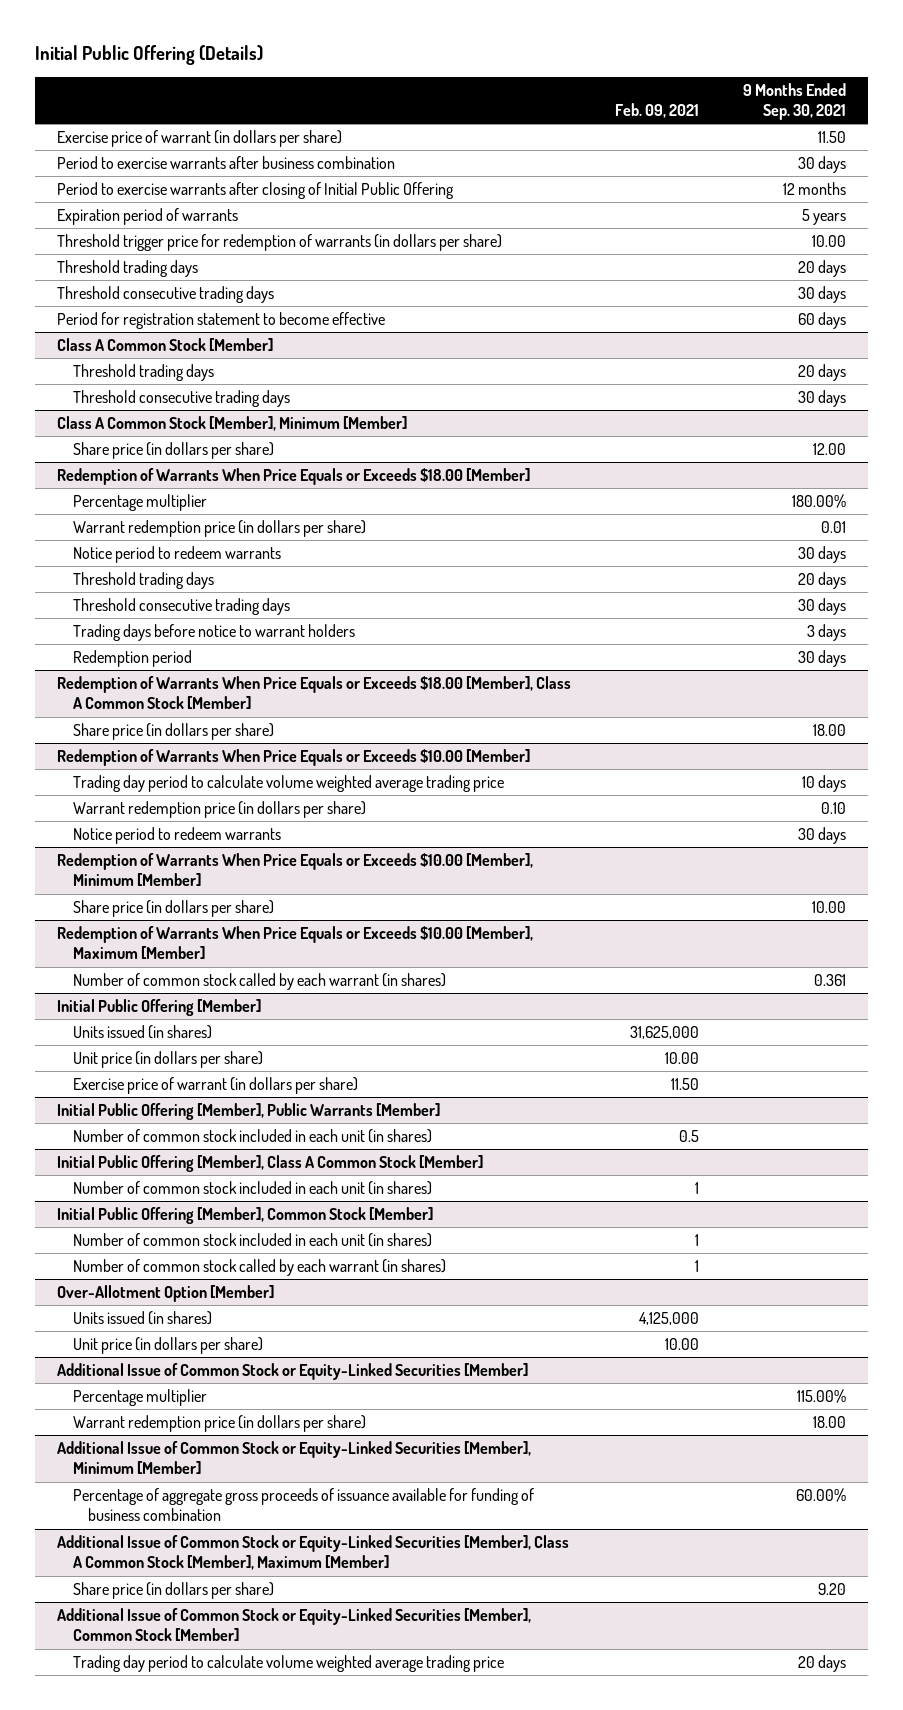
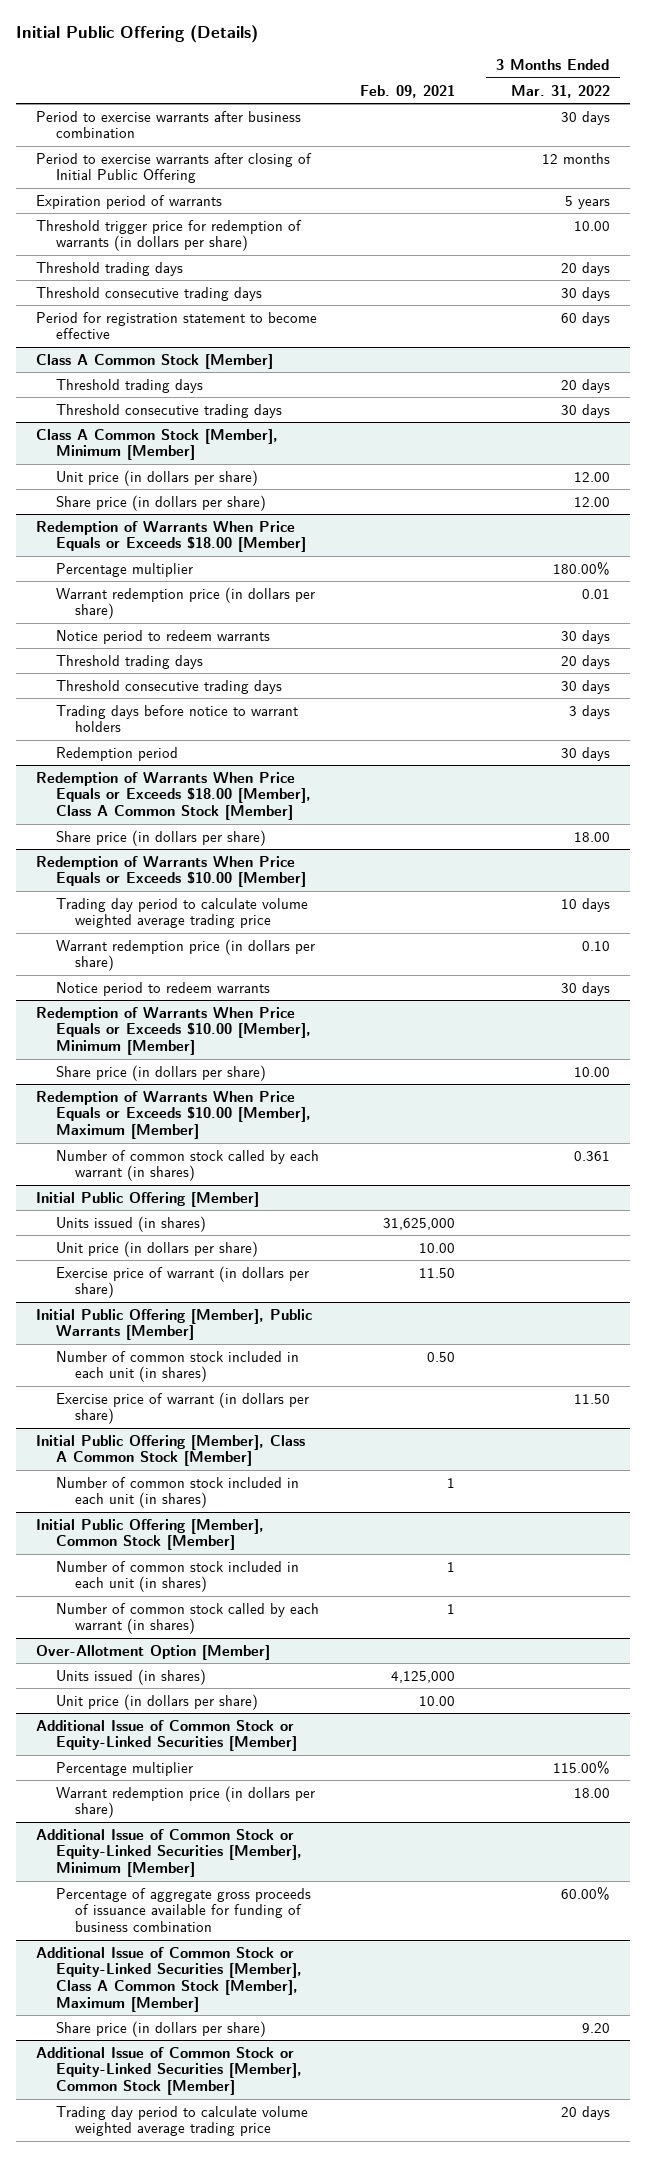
- | Feb. 09, 2021 | 9 Months Ended Sep. 30, 2021
+ | Feb. 09, 2021 | 3 Months Ended Mar. 31, 2022
- Exercise price of warrant (in dollars per share) | | 11.50
@ Class A Common Stock [Member], Minimum [Member]
+ Unit price (in dollars per share) | | 12.00
@ Initial Public Offering [Member], Public Warrants [Member]
- Number of common stock included in each unit (in shares) | 0.5 |
+ Number of common stock included in each unit (in shares) | 0.50 |
+ Exercise price of warrant (in dollars per share) | | 11.50

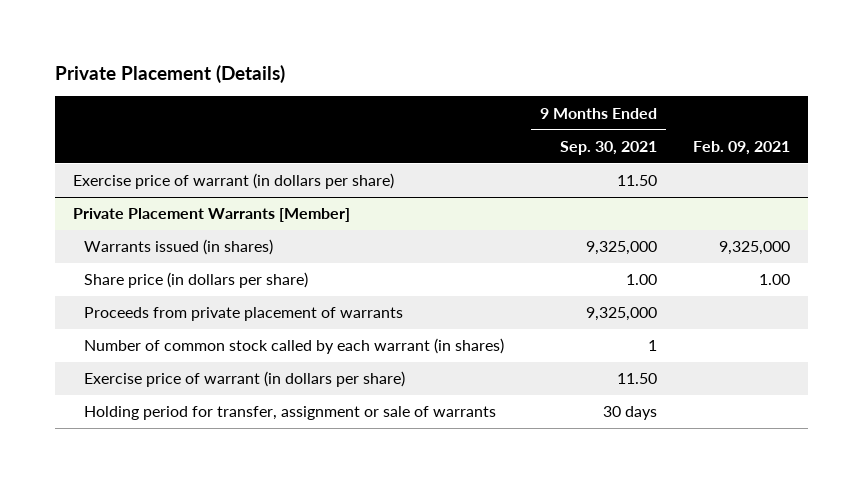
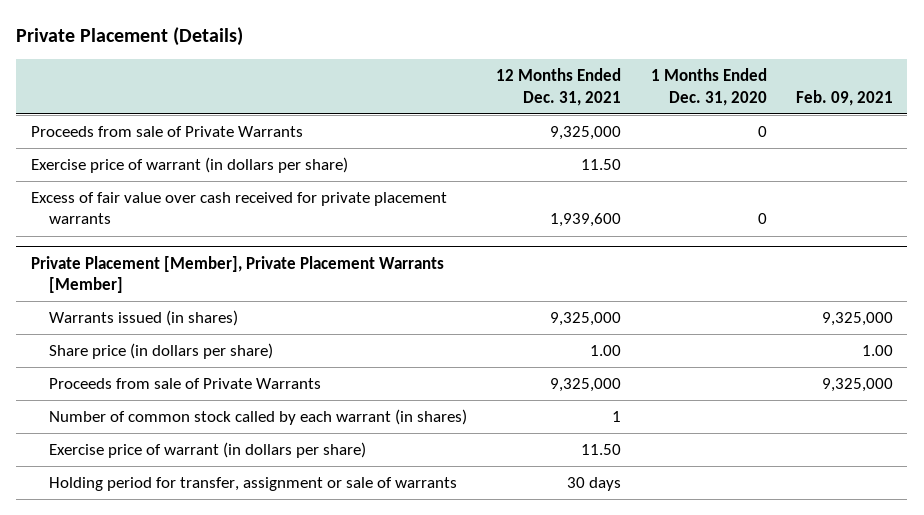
- | 9 Months Ended Sep. 30, 2021 | Feb. 09, 2021
+ | 12 Months Ended Dec. 31, 2021 | 1 Months Ended Dec. 31, 2020 | Feb. 09, 2021
+ Proceeds from sale of Private Warrants | 9,325,000 | 0 |
- Private Placement Warrants [Member]
+ Excess of fair value over cash received for private placement warrants | 1,939,600 | 0 |
+ Private Placement [Member], Private Placement Warrants [Member]
- Proceeds from private placement of warrants | 9,325,000 |
+ Proceeds from sale of Private Warrants | 9,325,000 | | 9,325,000

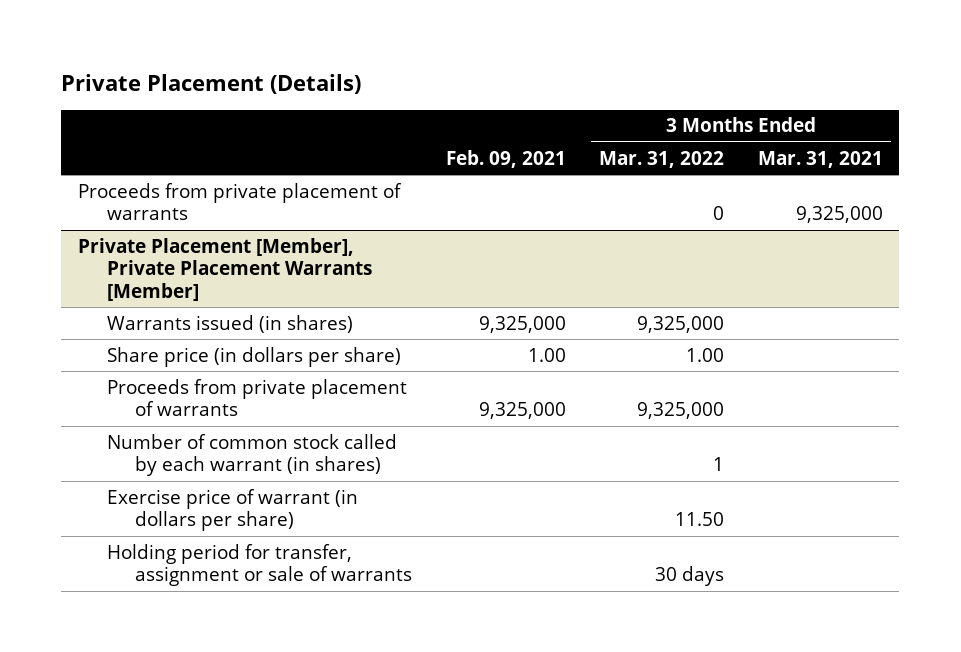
- | 12 Months Ended Dec. 31, 2021 | 1 Months Ended Dec. 31, 2020 | Feb. 09, 2021
+ | Feb. 09, 2021 | 3 Months Ended Mar. 31, 2022 | 3 Months Ended Mar. 31, 2021
- Proceeds from sale of Private Warrants | 9,325,000 | 0 |
- Exercise price of warrant (in dollars per share) | 11.50 | |
- Excess of fair value over cash received for private placement warrants | 1,939,600 | 0 |
+ Proceeds from private placement of warrants | | 0 | 9,325,000
@ Private Placement [Member], Private Placement Warrants [Member]
- Proceeds from sale of Private Warrants | 9,325,000 | | 9,325,000
+ Proceeds from private placement of warrants | 9,325,000 | 9,325,000 |

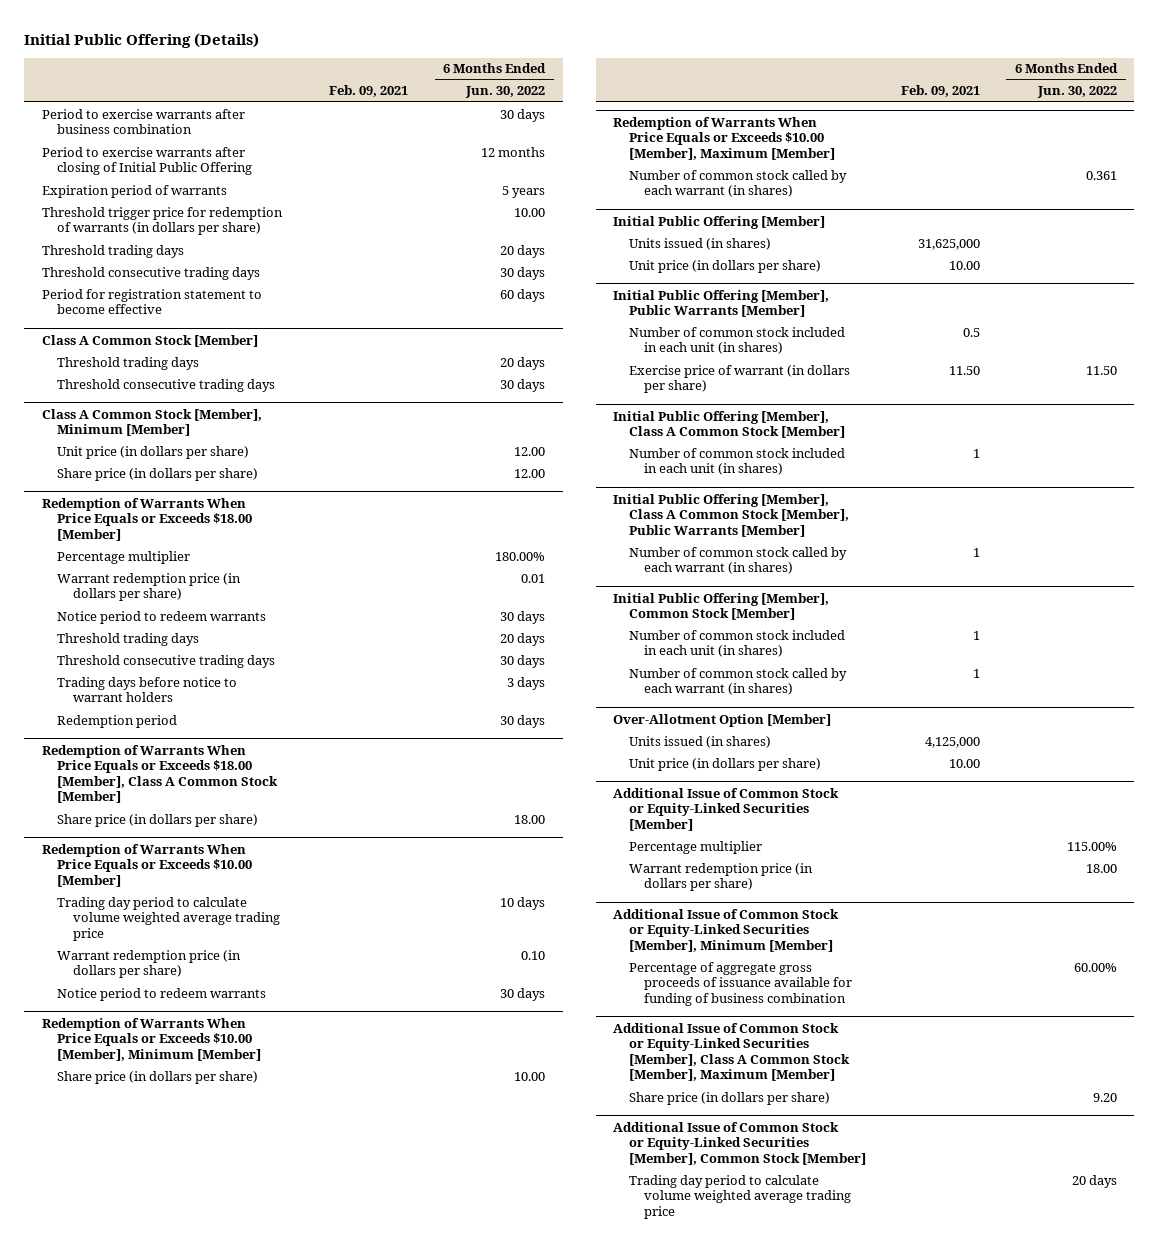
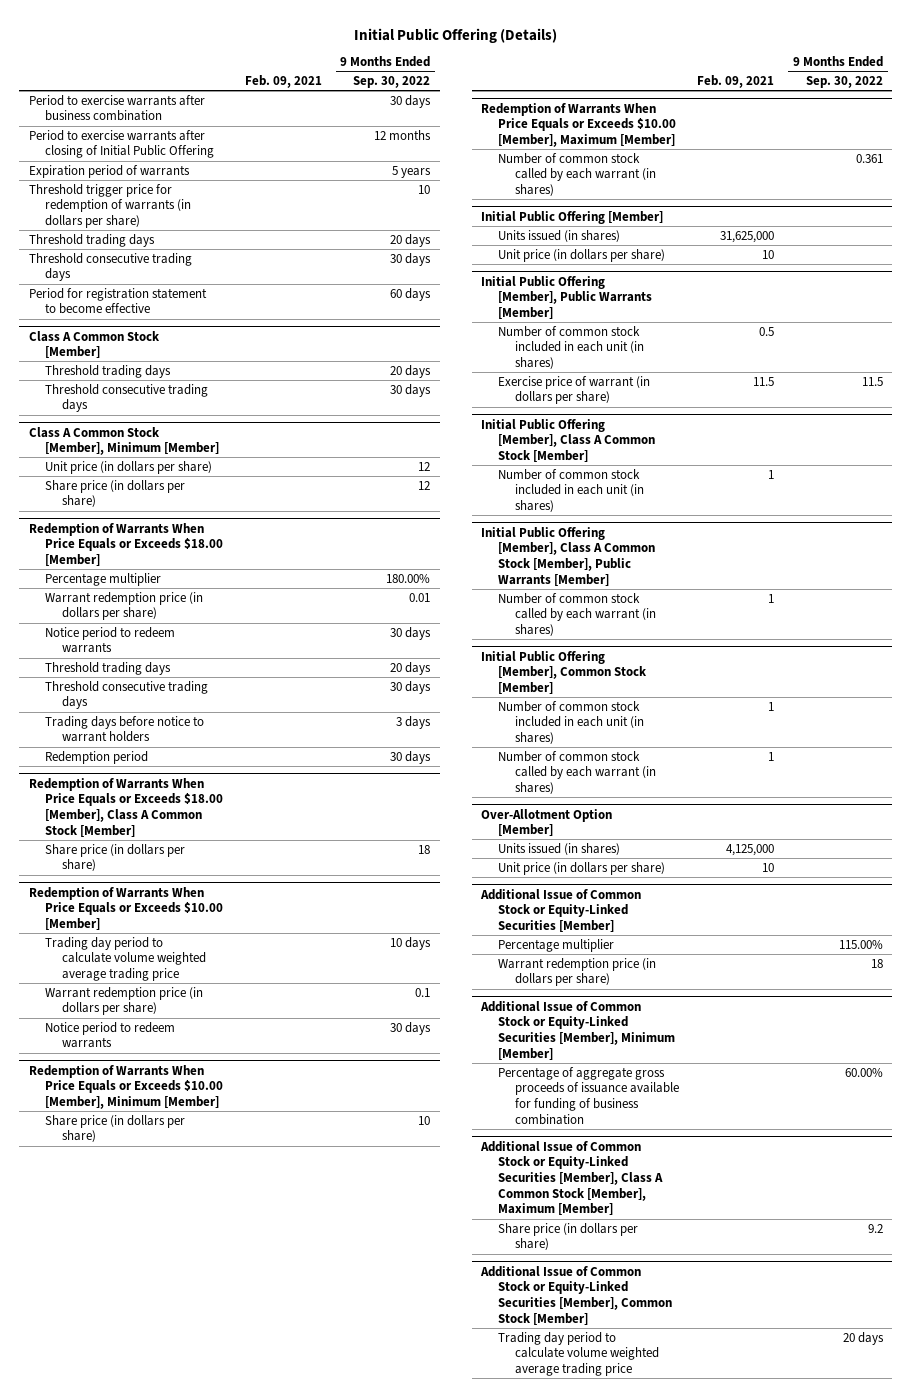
- | Feb. 09, 2021 | 6 Months Ended Jun. 30, 2022
+ | Feb. 09, 2021 | 9 Months Ended Sep. 30, 2022
@ Initial Public Offering [Member]
- Unit price (in dollars per share) | 10.00 |
+ Unit price (in dollars per share) | 10 |
@ Initial Public Offering [Member], Public Warrants [Member]
- Exercise price of warrant (in dollars per share) | 11.50 | 11.50
+ Exercise price of warrant (in dollars per share) | 11.5 | 11.5
@ Over-Allotment Option [Member]
- Unit price (in dollars per share) | 10.00 |
+ Unit price (in dollars per share) | 10 |

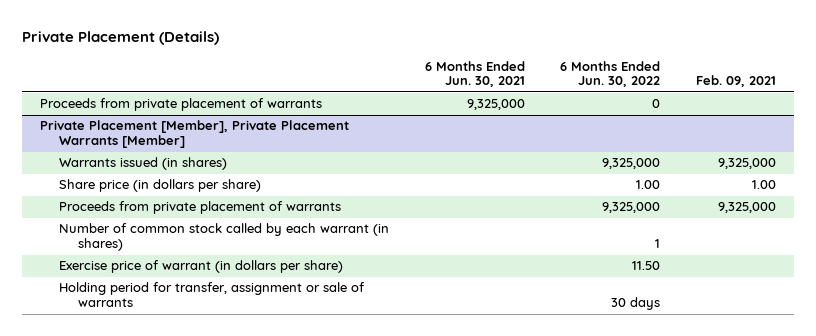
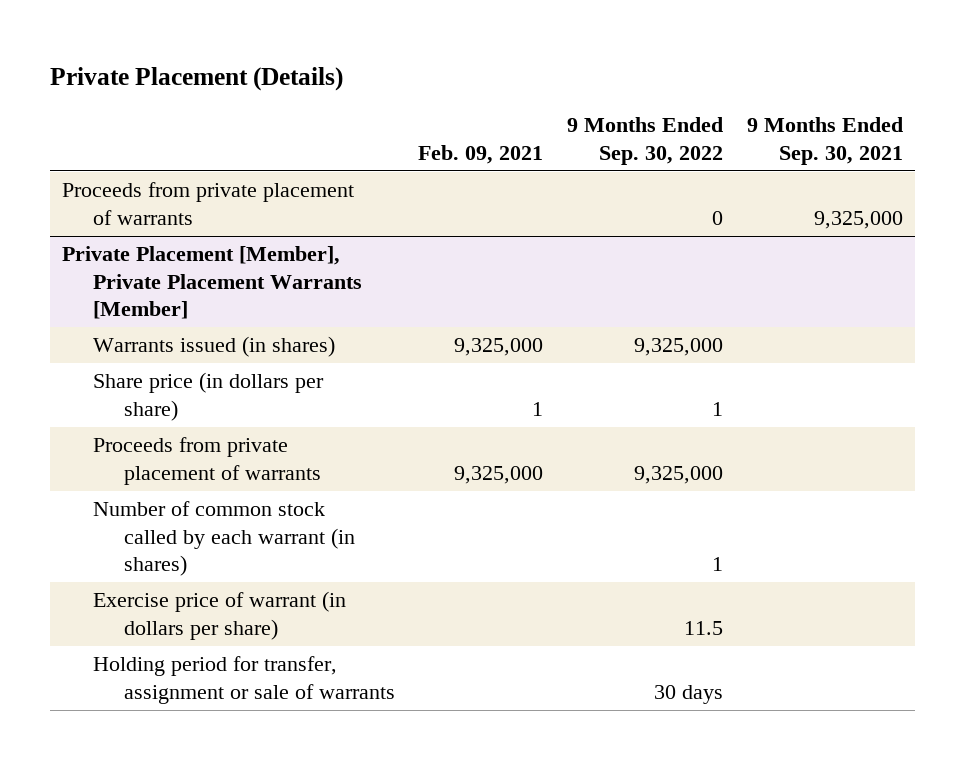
- | 6 Months Ended Jun. 30, 2021 | 6 Months Ended Jun. 30, 2022 | Feb. 09, 2021
+ | Feb. 09, 2021 | 9 Months Ended Sep. 30, 2022 | 9 Months Ended Sep. 30, 2021
@ Private Placement [Member], Private Placement Warrants [Member]
- Share price (in dollars per share) | | 1.00 | 1.00
+ Share price (in dollars per share) | 1 | 1 |

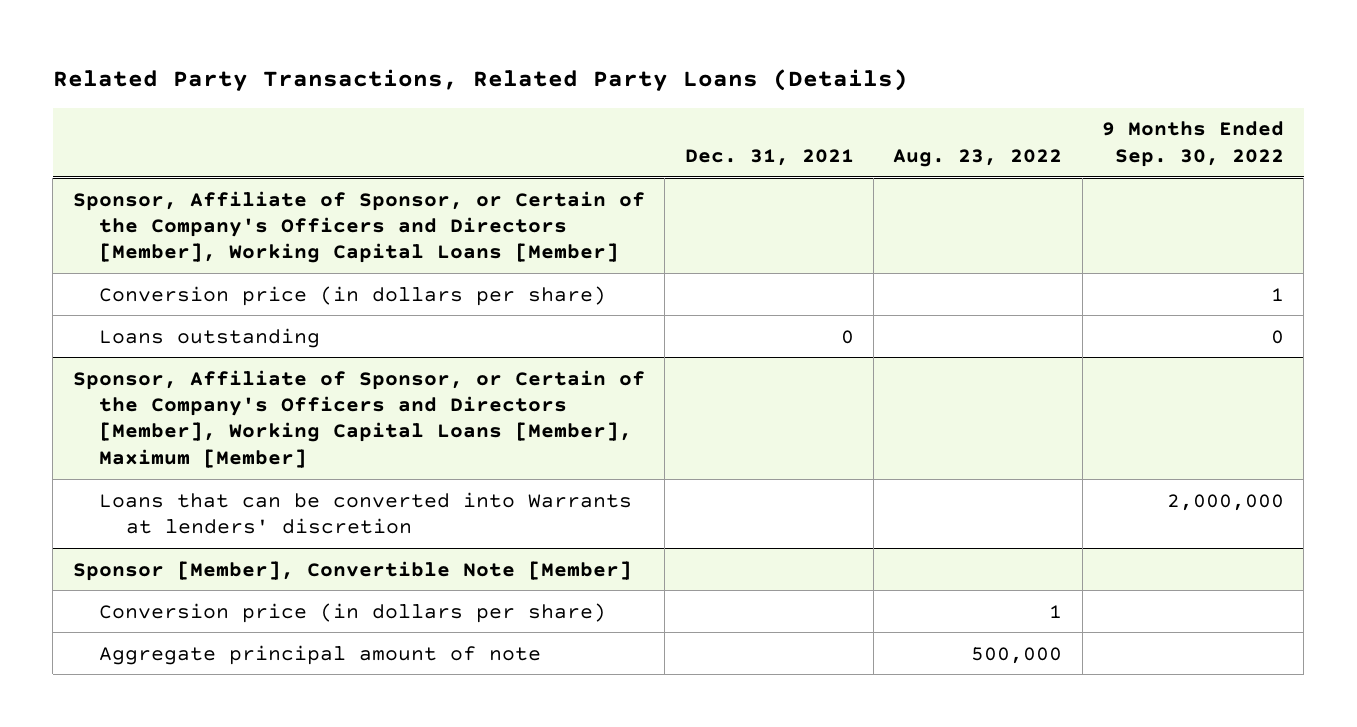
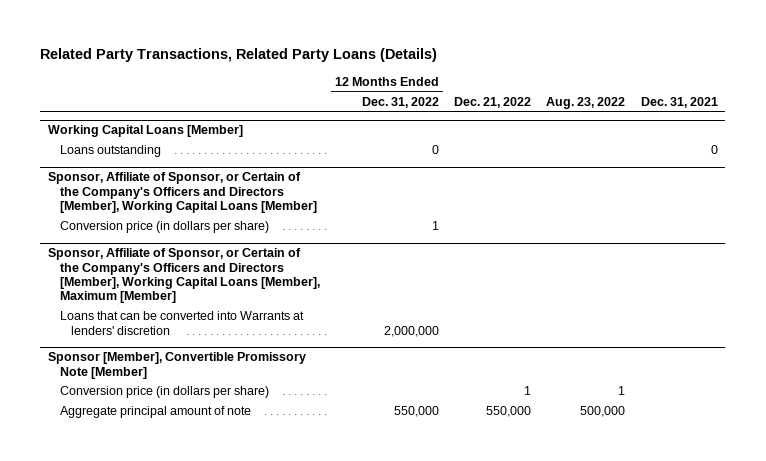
- | Dec. 31, 2021 | Aug. 23, 2022 | 9 Months Ended Sep. 30, 2022
+ | 12 Months Ended Dec. 31, 2022 | Dec. 21, 2022 | Aug. 23, 2022 | Dec. 31, 2021
+ Working Capital Loans [Member]
+ Loans outstanding | 0 | | | 0
@ Sponsor, Affiliate of Sponsor, or Certain of the Company's Officers and Directors [Member], Working Capital Loans [Member]
- Loans outstanding | 0 | | 0
- Sponsor [Member], Convertible Note [Member]
+ Sponsor [Member], Convertible Promissory Note [Member]

